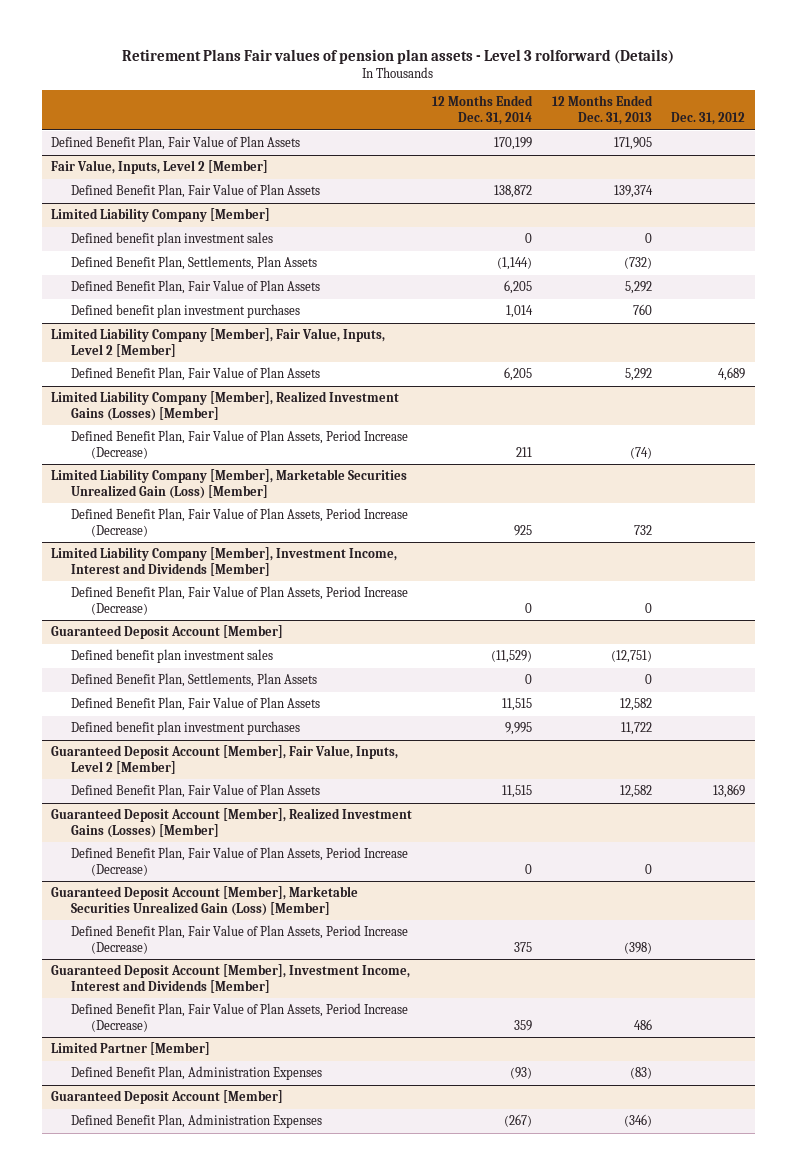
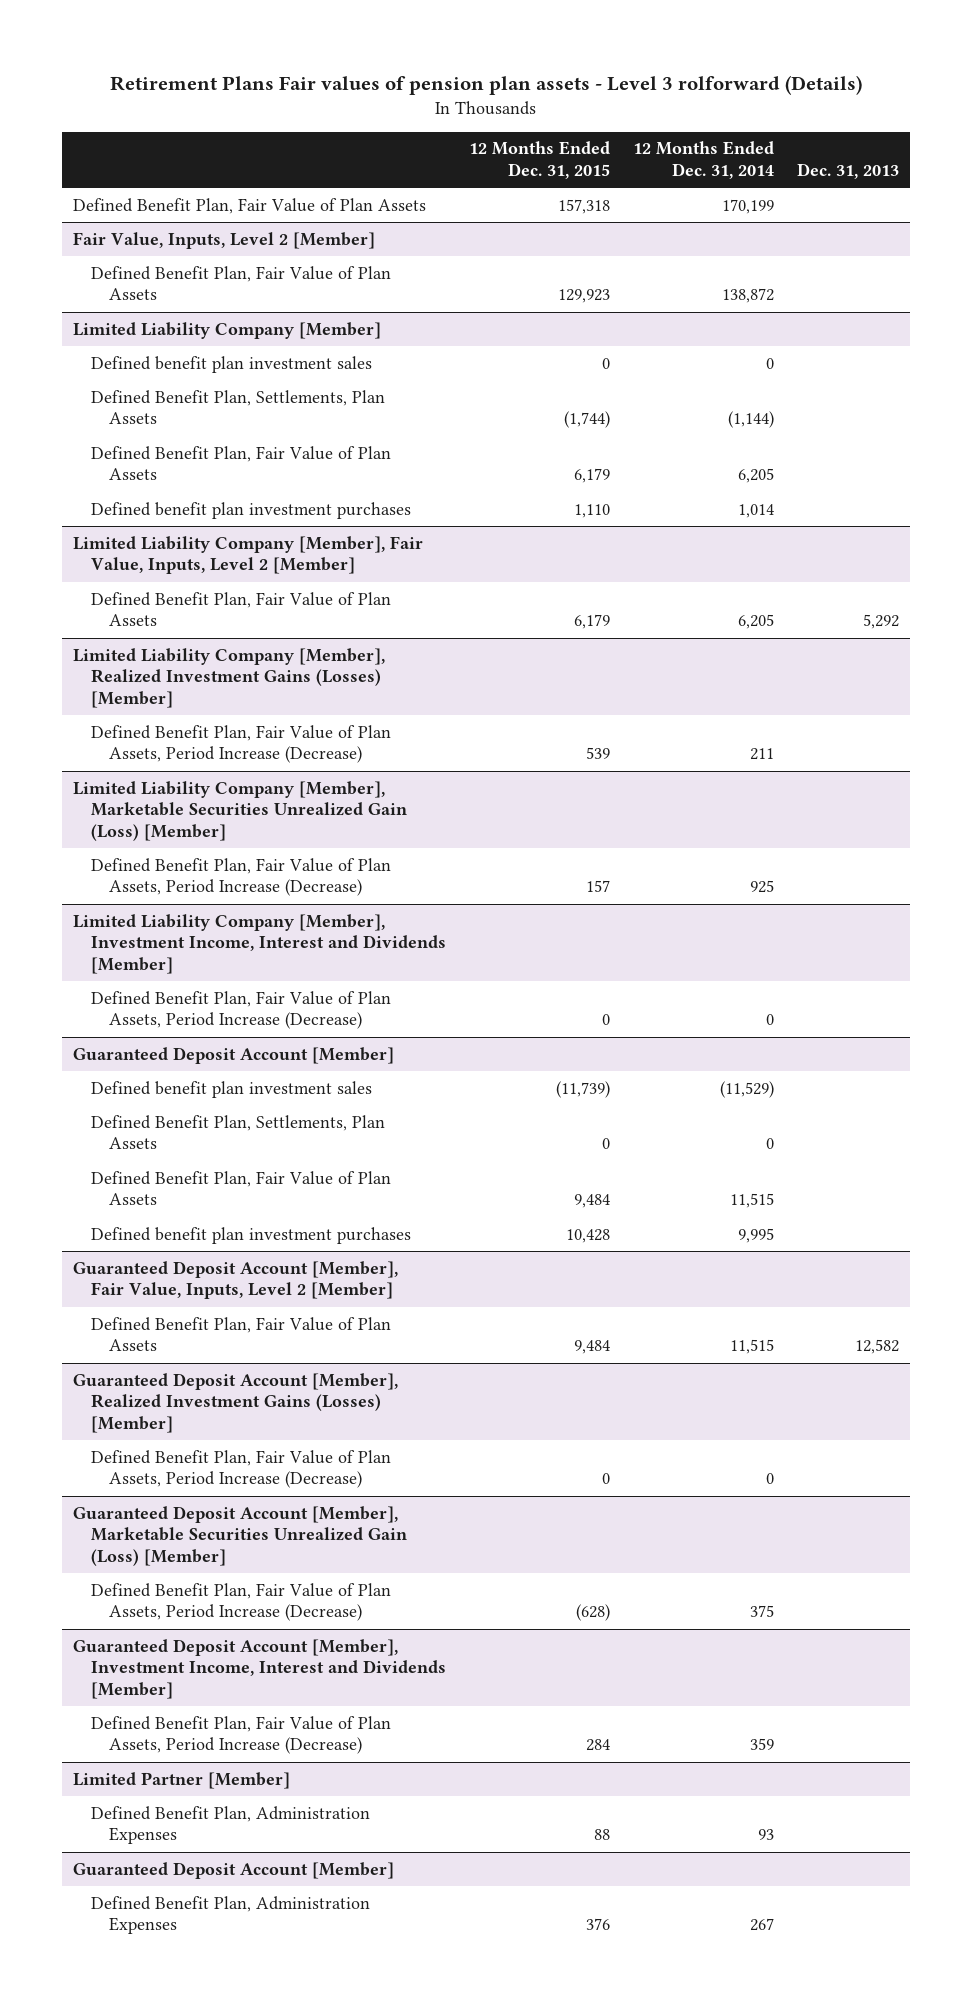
- | 12 Months Ended Dec. 31, 2014 | 12 Months Ended Dec. 31, 2013 | Dec. 31, 2012
+ | 12 Months Ended Dec. 31, 2015 | 12 Months Ended Dec. 31, 2014 | Dec. 31, 2013
@ Limited Partner [Member]
- Defined Benefit Plan, Administration Expenses | (93) | (83) |
+ Defined Benefit Plan, Administration Expenses | 88 | 93 |
@ Guaranteed Deposit Account [Member]
- Defined Benefit Plan, Administration Expenses | (267) | (346) |
+ Defined Benefit Plan, Administration Expenses | 376 | 267 |

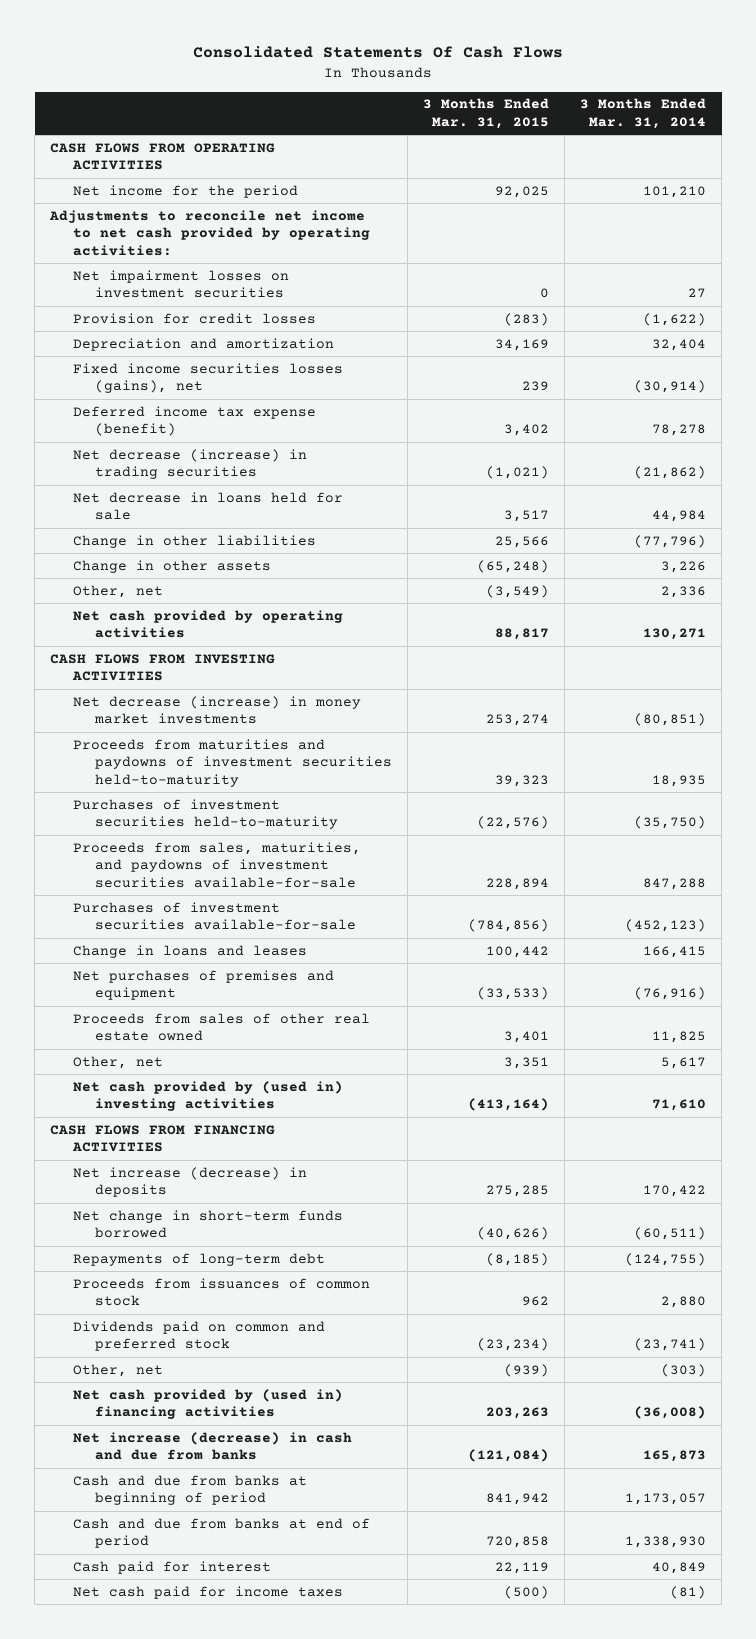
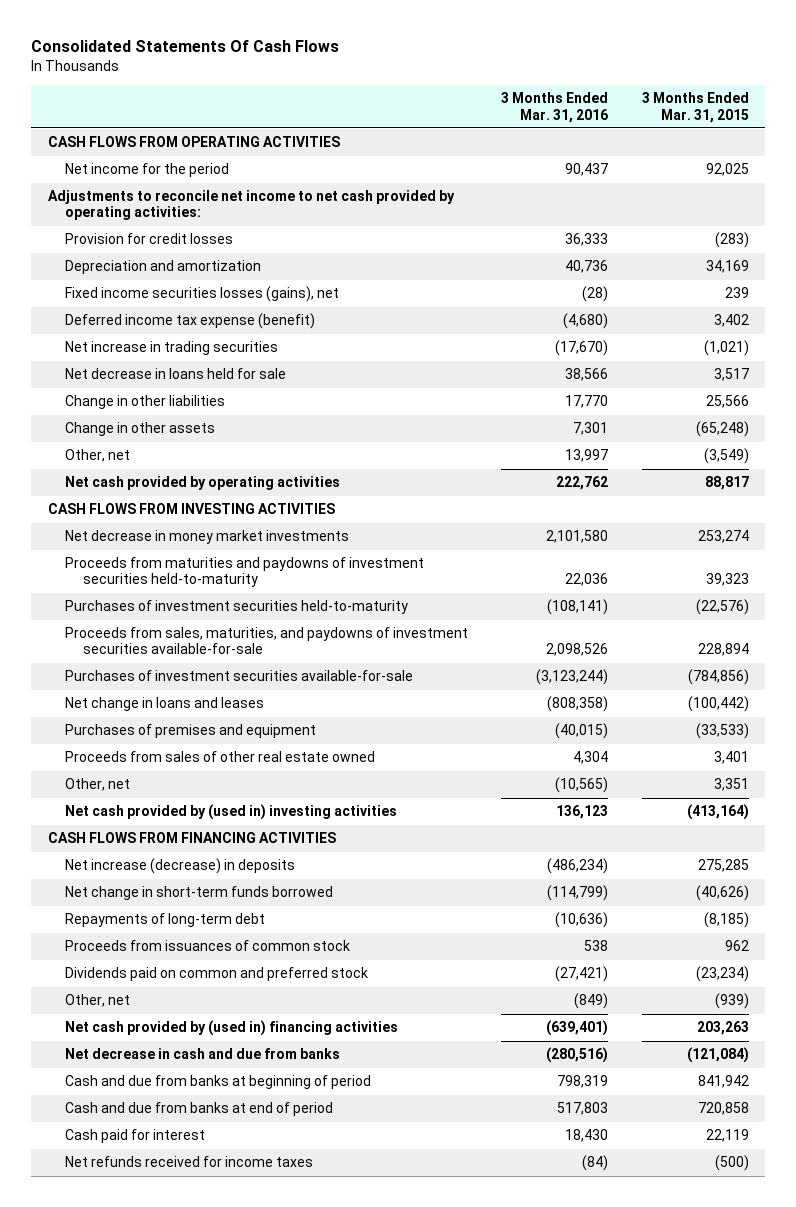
- | 3 Months Ended Mar. 31, 2015 | 3 Months Ended Mar. 31, 2014
+ | 3 Months Ended Mar. 31, 2016 | 3 Months Ended Mar. 31, 2015
- Net impairment losses on investment securities | 0 | 27
- Net decrease (increase) in trading securities | (1,021) | (21,862)
+ Net increase in trading securities | (17,670) | (1,021)
- Net decrease (increase) in money market investments | 253,274 | (80,851)
+ Net decrease in money market investments | 2,101,580 | 253,274
- Change in loans and leases | 100,442 | 166,415
- Net purchases of premises and equipment | (33,533) | (76,916)
+ Net change in loans and leases | (808,358) | (100,442)
+ Purchases of premises and equipment | (40,015) | (33,533)
- Net increase (decrease) in cash and due from banks | (121,084) | 165,873
+ Net decrease in cash and due from banks | (280,516) | (121,084)
- Net cash paid for income taxes | (500) | (81)
+ Net refunds received for income taxes | (84) | (500)

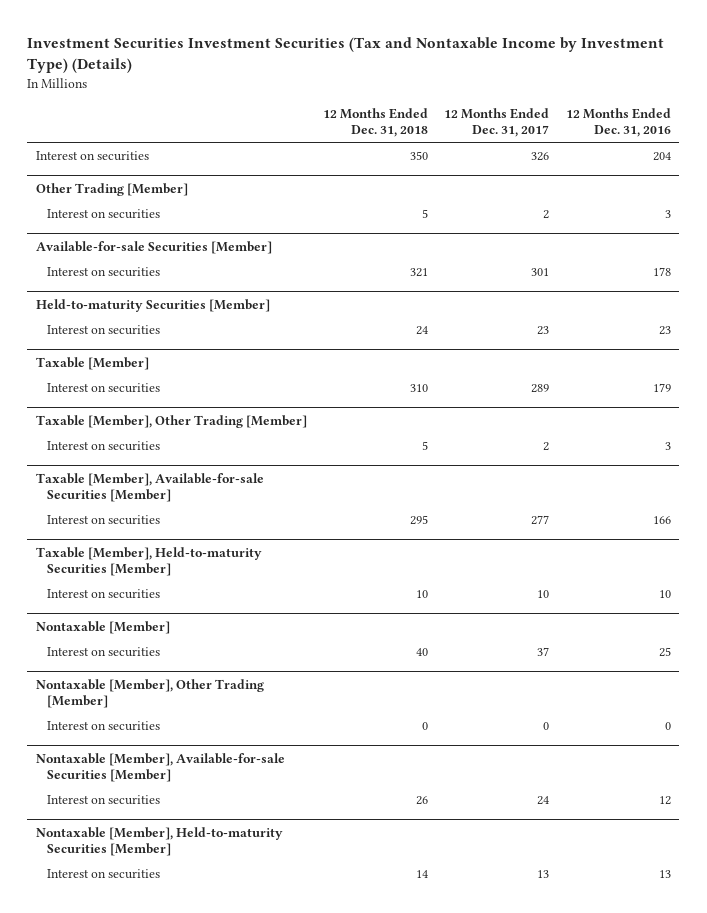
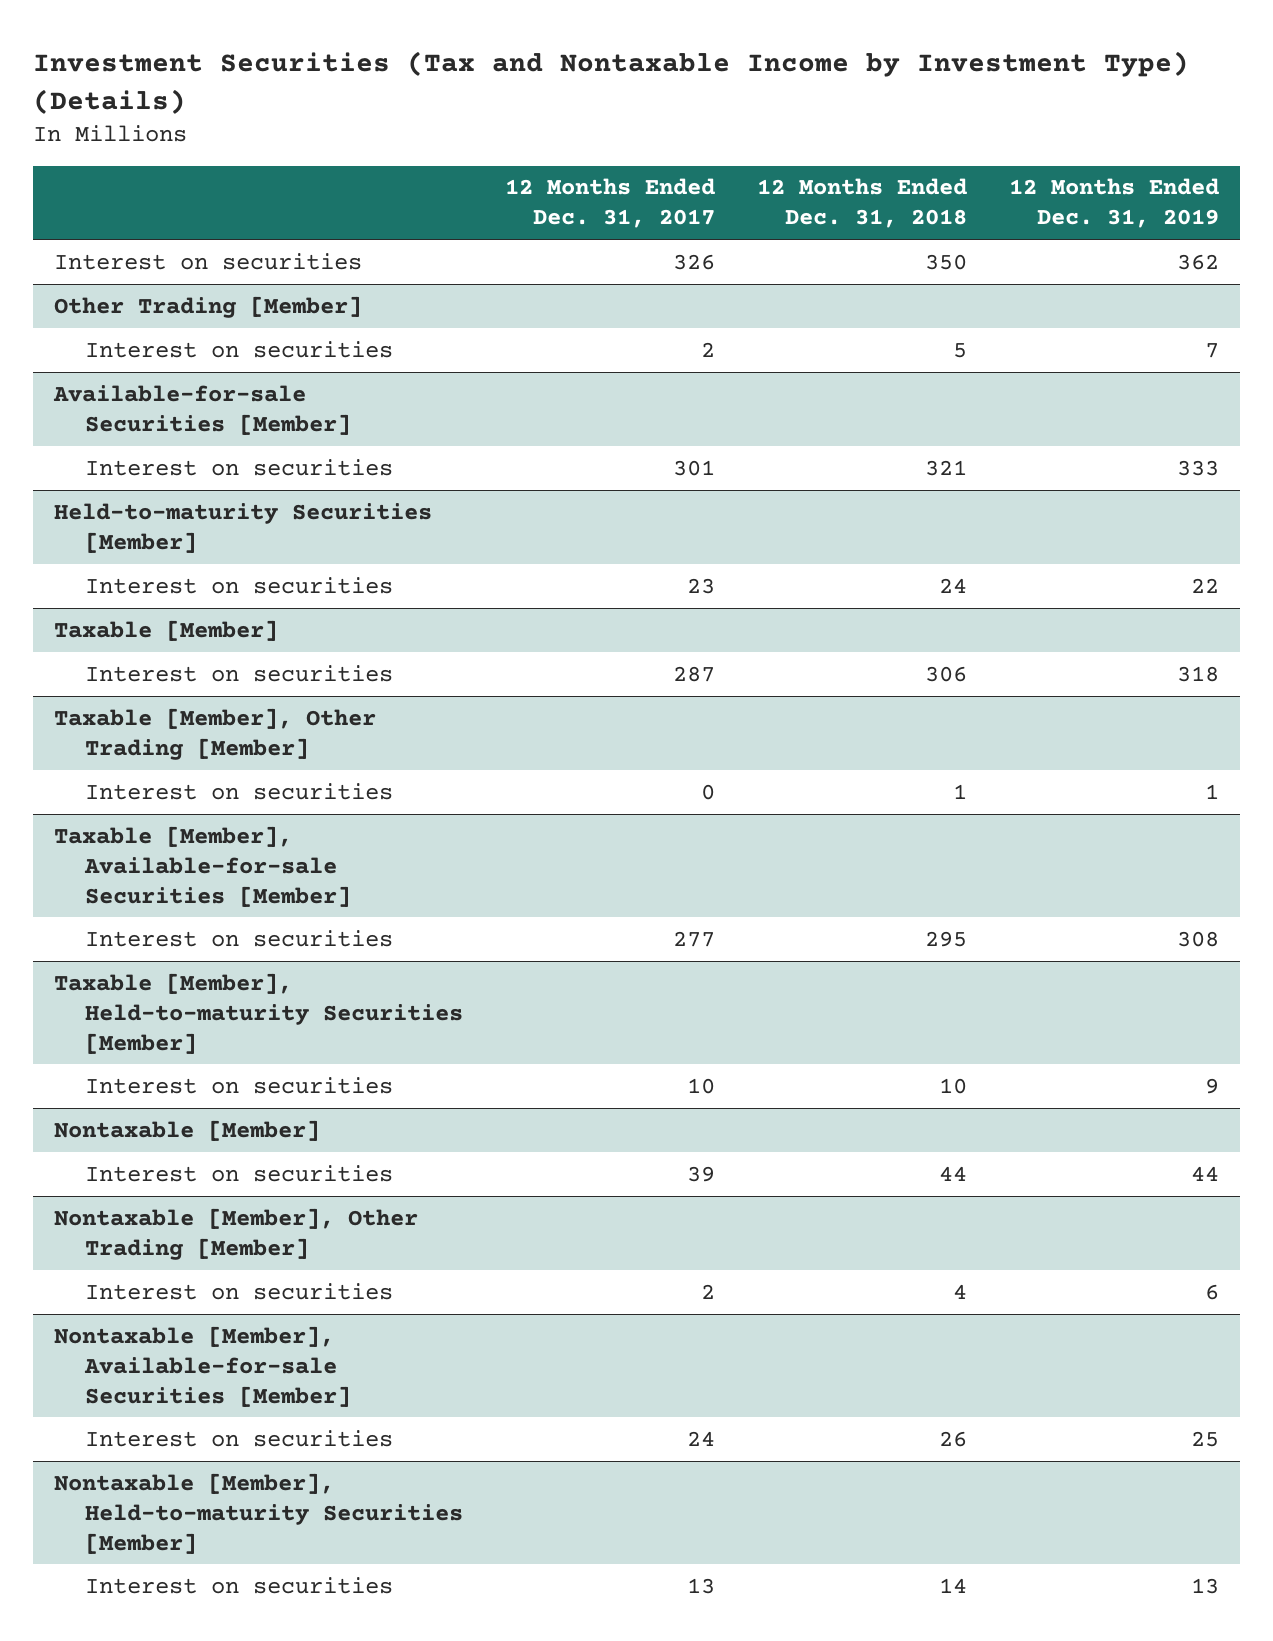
- Investment Securities Investment Securities (Tax and Nontaxable Income by Investment Type) (Details)
+ Investment Securities (Tax and Nontaxable Income by Investment Type) (Details)
- | 12 Months Ended Dec. 31, 2018 | 12 Months Ended Dec. 31, 2017 | 12 Months Ended Dec. 31, 2016
+ | 12 Months Ended Dec. 31, 2017 | 12 Months Ended Dec. 31, 2018 | 12 Months Ended Dec. 31, 2019
@ Taxable [Member]
- Interest on securities | 310 | 289 | 179
+ Interest on securities | 287 | 306 | 318
@ Taxable [Member], Other Trading [Member]
- Interest on securities | 5 | 2 | 3
+ Interest on securities | 0 | 1 | 1
@ Nontaxable [Member]
- Interest on securities | 40 | 37 | 25
+ Interest on securities | 39 | 44 | 44
@ Nontaxable [Member], Other Trading [Member]
- Interest on securities | 0 | 0 | 0
+ Interest on securities | 2 | 4 | 6

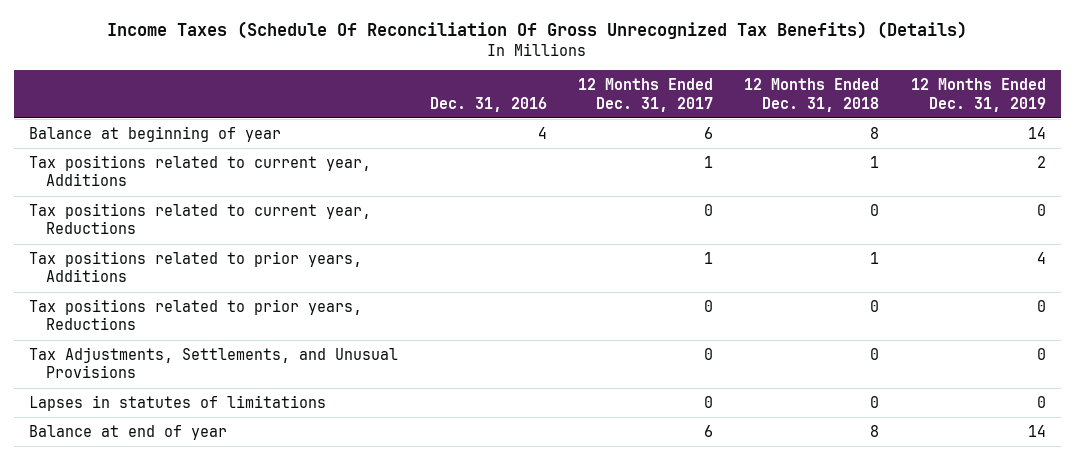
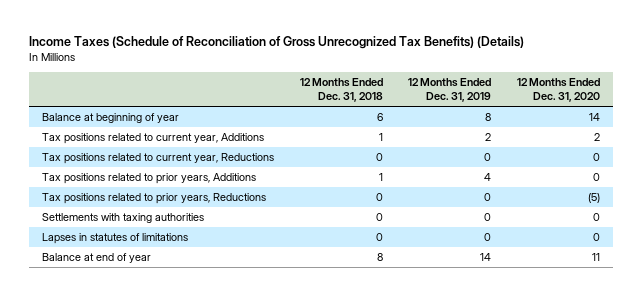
- Income Taxes (Schedule Of Reconciliation Of Gross Unrecognized Tax Benefits) (Details)
+ Income Taxes (Schedule of Reconciliation of Gross Unrecognized Tax Benefits) (Details)
- | Dec. 31, 2016 | 12 Months Ended Dec. 31, 2017 | 12 Months Ended Dec. 31, 2018 | 12 Months Ended Dec. 31, 2019
+ | 12 Months Ended Dec. 31, 2018 | 12 Months Ended Dec. 31, 2019 | 12 Months Ended Dec. 31, 2020
- Balance at beginning of year | 4 | 6 | 8 | 14
+ Balance at beginning of year | 6 | 8 | 14
- Tax Adjustments, Settlements, and Unusual Provisions | | 0 | 0 | 0
+ Settlements with taxing authorities | 0 | 0 | 0

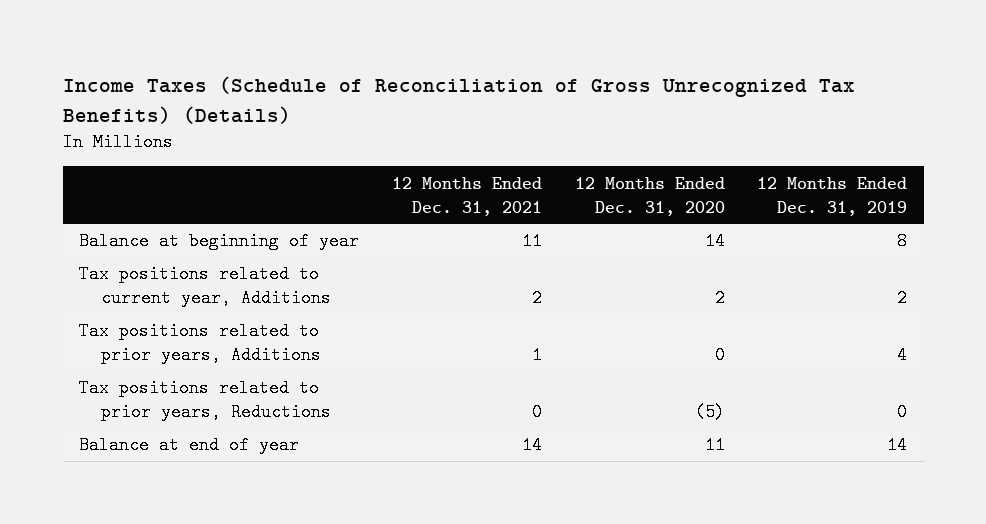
- | 12 Months Ended Dec. 31, 2018 | 12 Months Ended Dec. 31, 2019 | 12 Months Ended Dec. 31, 2020
+ | 12 Months Ended Dec. 31, 2021 | 12 Months Ended Dec. 31, 2020 | 12 Months Ended Dec. 31, 2019
- Tax positions related to current year, Reductions | 0 | 0 | 0
- Settlements with taxing authorities | 0 | 0 | 0
- Lapses in statutes of limitations | 0 | 0 | 0

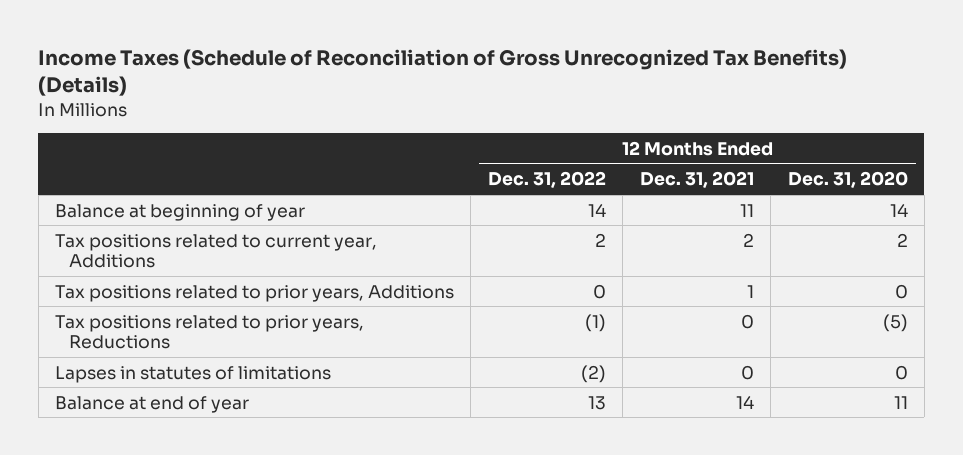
- | 12 Months Ended Dec. 31, 2021 | 12 Months Ended Dec. 31, 2020 | 12 Months Ended Dec. 31, 2019
+ | 12 Months Ended Dec. 31, 2022 | 12 Months Ended Dec. 31, 2021 | 12 Months Ended Dec. 31, 2020
+ Lapses in statutes of limitations | (2) | 0 | 0

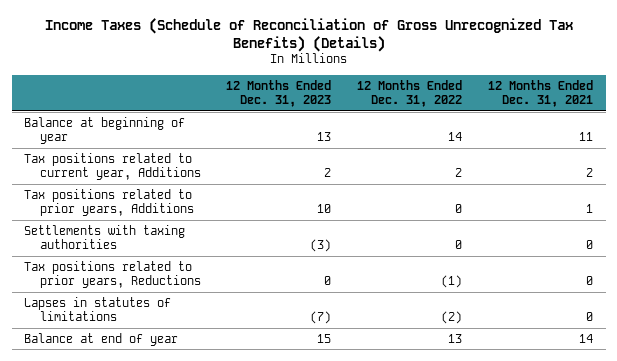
- | 12 Months Ended Dec. 31, 2022 | 12 Months Ended Dec. 31, 2021 | 12 Months Ended Dec. 31, 2020
+ | 12 Months Ended Dec. 31, 2023 | 12 Months Ended Dec. 31, 2022 | 12 Months Ended Dec. 31, 2021
+ Settlements with taxing authorities | (3) | 0 | 0

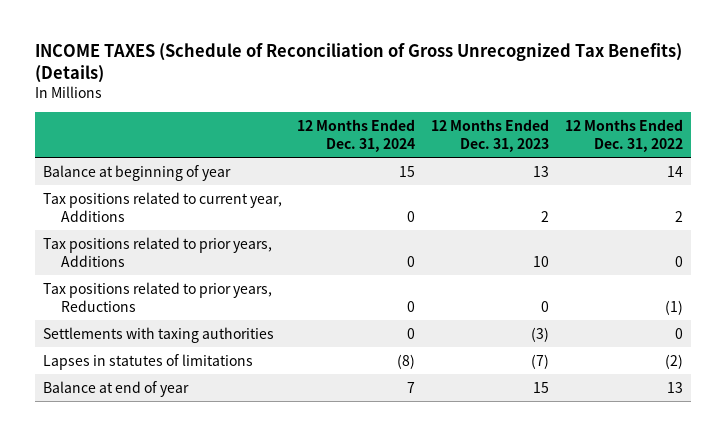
- Income Taxes (Schedule of Reconciliation of Gross Unrecognized Tax Benefits) (Details)
+ INCOME TAXES (Schedule of Reconciliation of Gross Unrecognized Tax Benefits) (Details)
- | 12 Months Ended Dec. 31, 2023 | 12 Months Ended Dec. 31, 2022 | 12 Months Ended Dec. 31, 2021
+ | 12 Months Ended Dec. 31, 2024 | 12 Months Ended Dec. 31, 2023 | 12 Months Ended Dec. 31, 2022
moved down: Settlements with taxing authorities | 0 | (3) | 0

